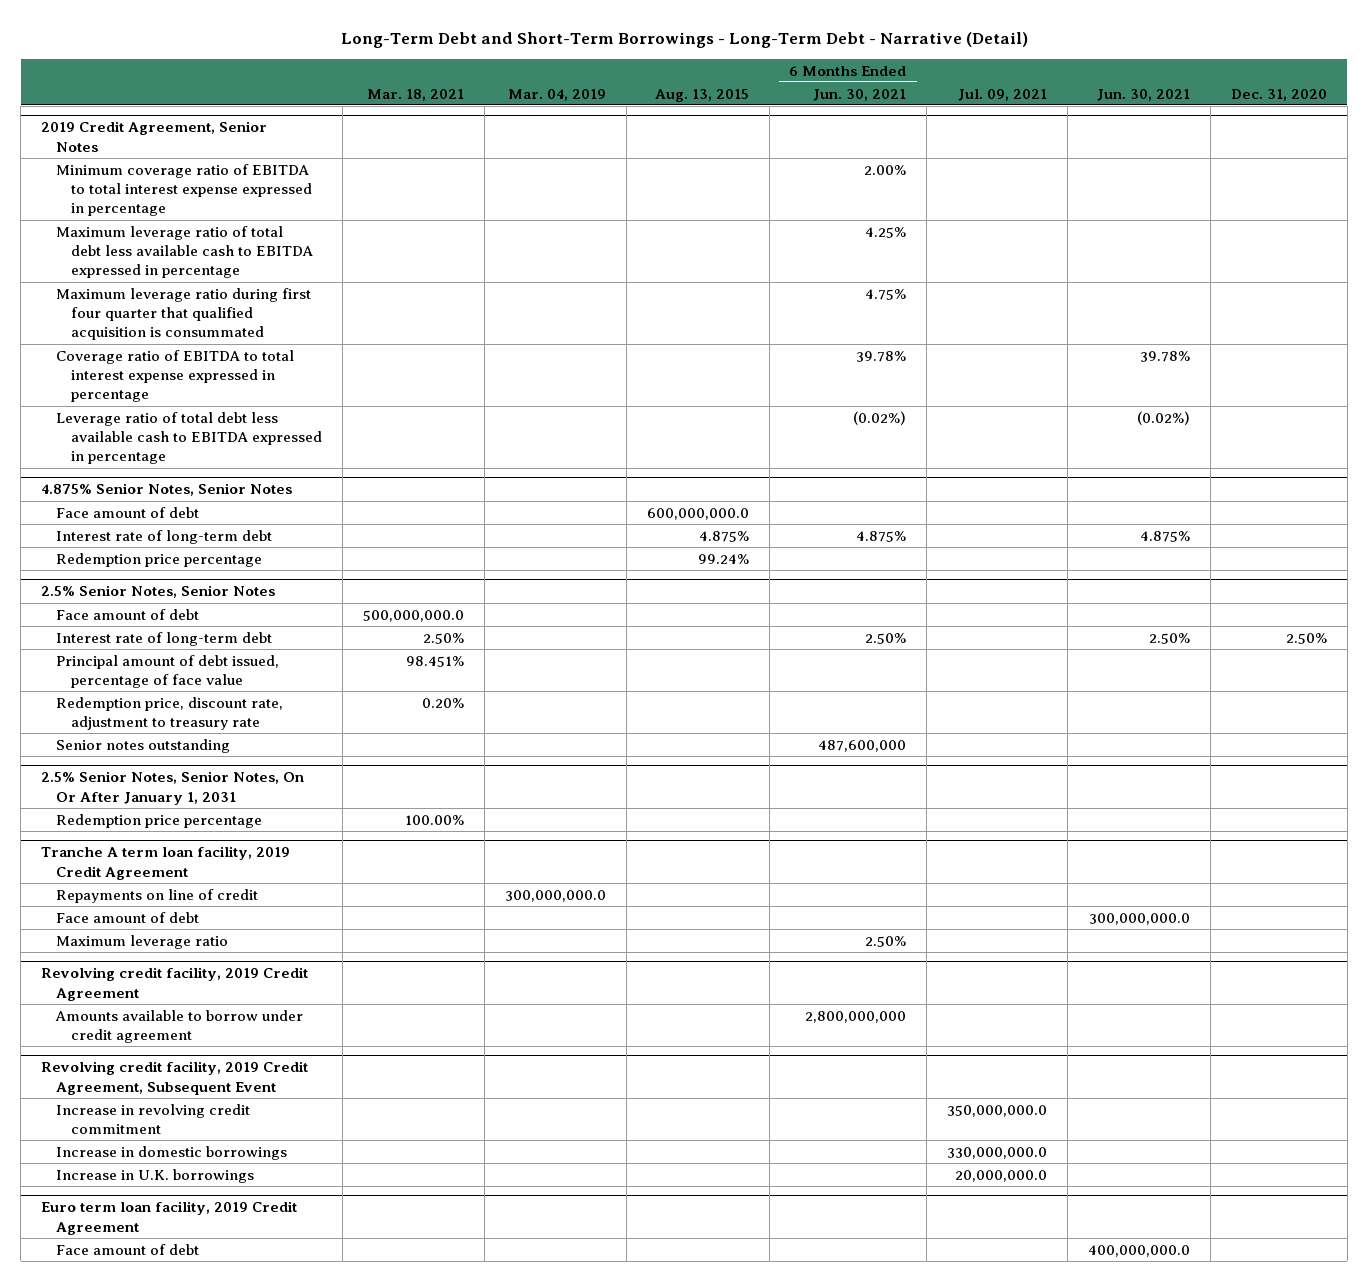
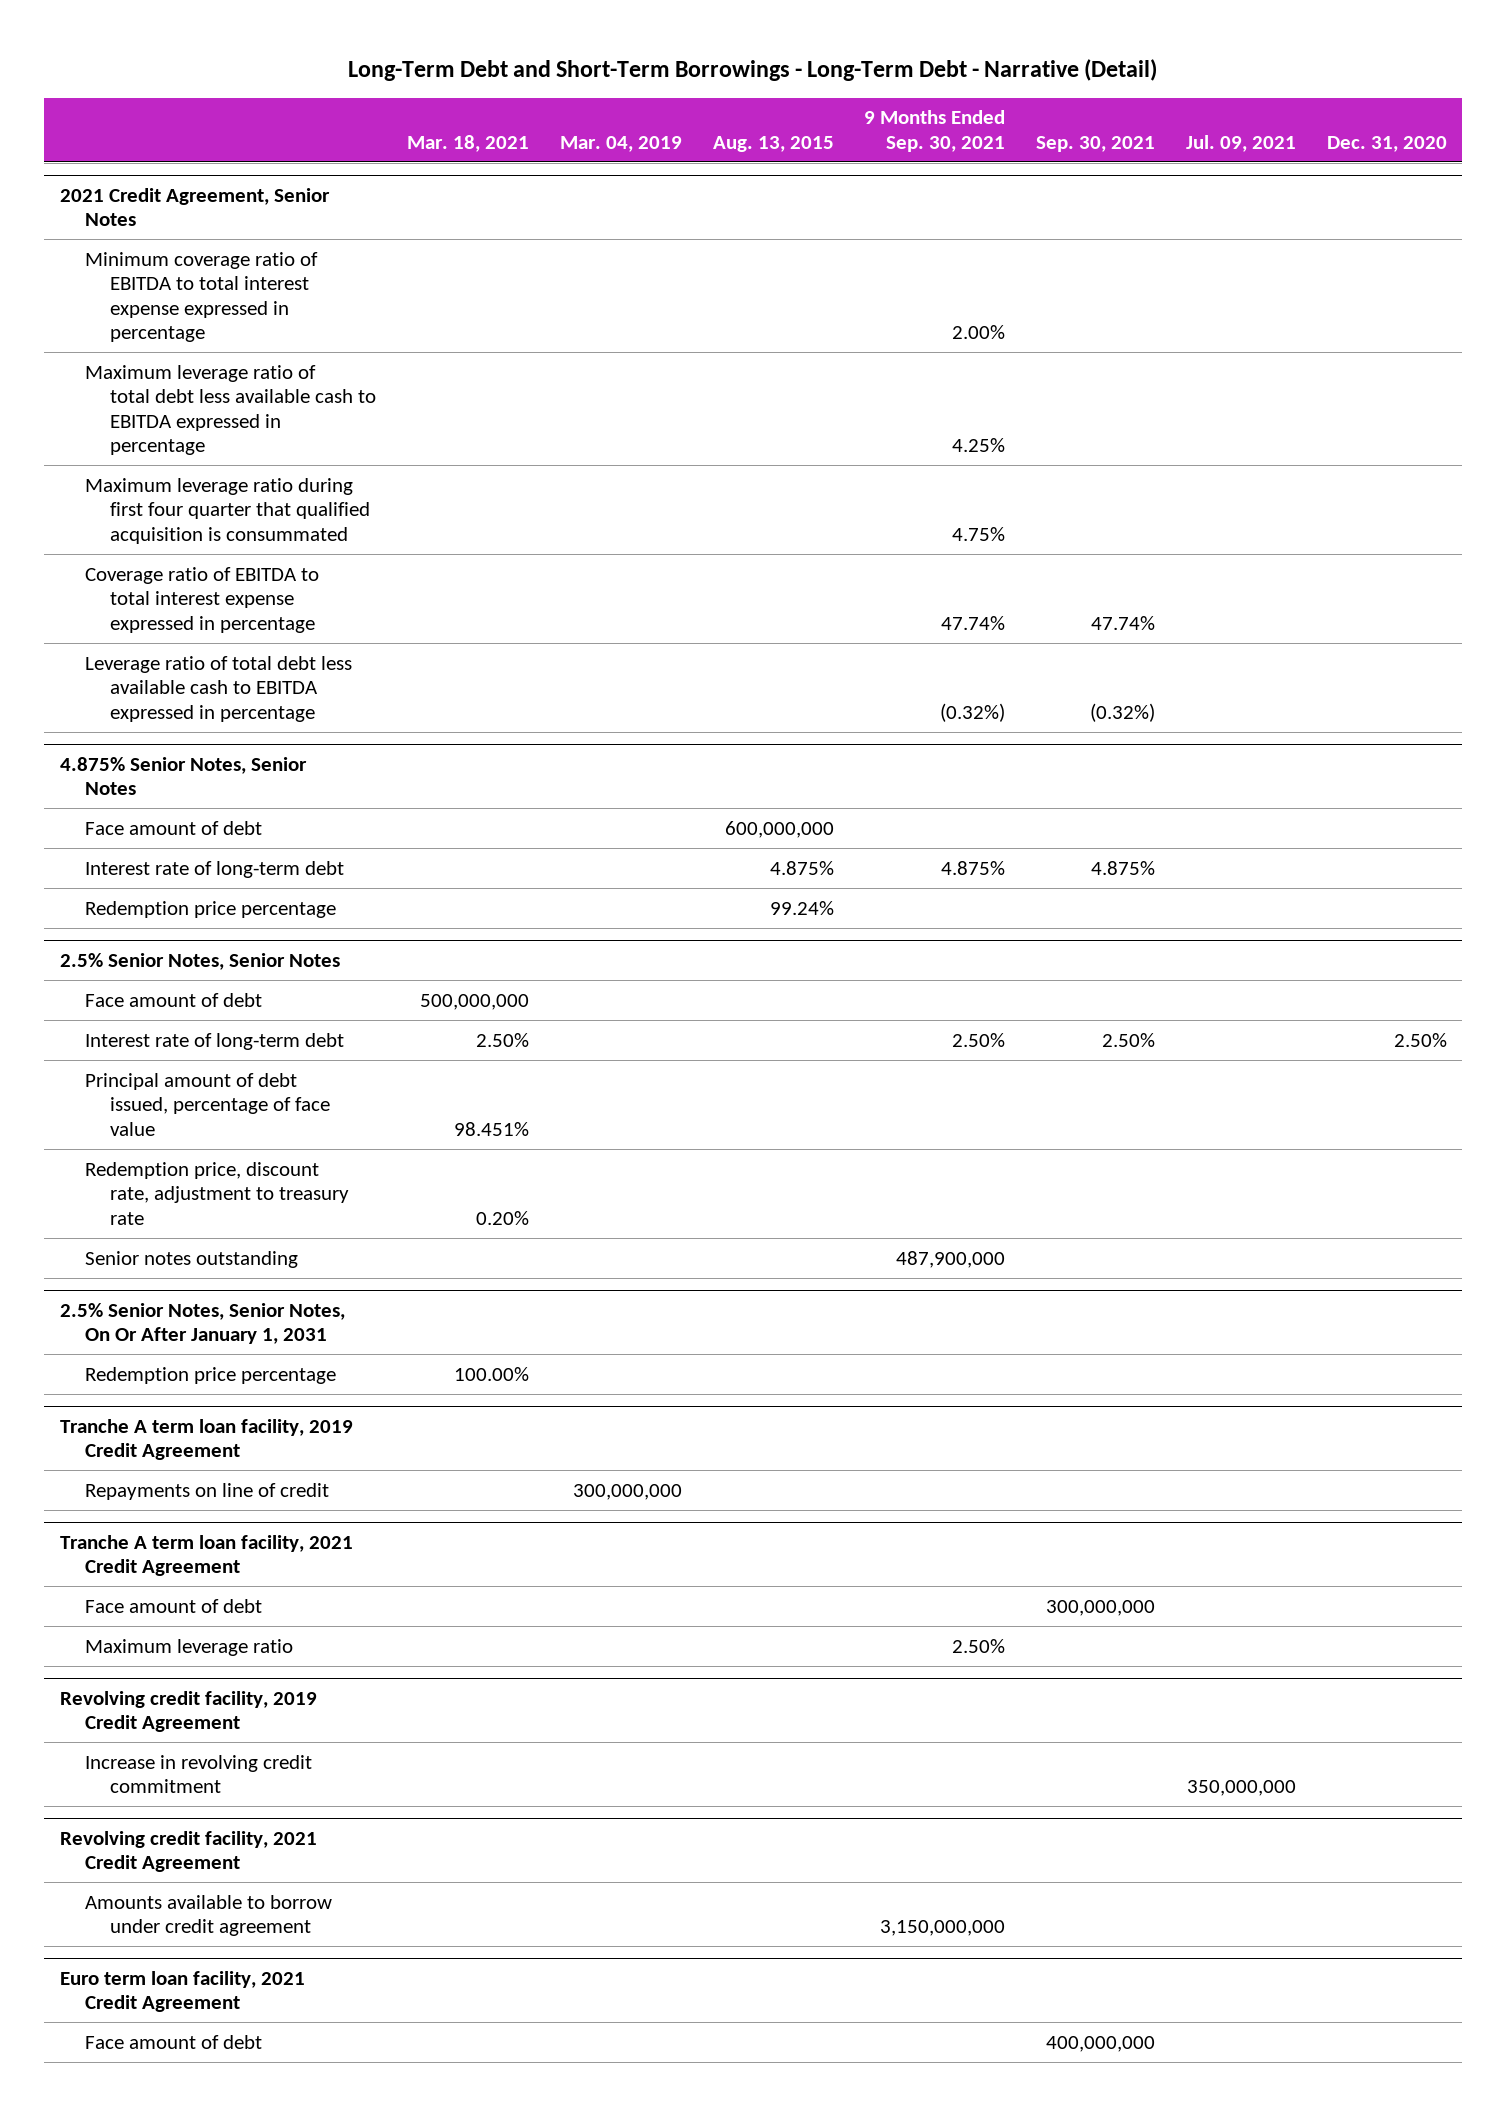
- | Mar. 18, 2021 | Mar. 04, 2019 | Aug. 13, 2015 | 6 Months Ended Jun. 30, 2021 | Jul. 09, 2021 | Jun. 30, 2021 | Dec. 31, 2020
+ | Mar. 18, 2021 | Mar. 04, 2019 | Aug. 13, 2015 | 9 Months Ended Sep. 30, 2021 | Sep. 30, 2021 | Jul. 09, 2021 | Dec. 31, 2020
- 2019 Credit Agreement, Senior Notes
+ 2021 Credit Agreement, Senior Notes
@ 4.875% Senior Notes, Senior Notes
- Face amount of debt | | | 600,000,000.0 | | | |
+ Face amount of debt | | | 600,000,000 | | | |
@ 2.5% Senior Notes, Senior Notes
- Face amount of debt | 500,000,000.0 | | | | | |
+ Face amount of debt | 500,000,000 | | | | | |
@ Tranche A term loan facility, 2019 Credit Agreement
- Repayments on line of credit | | 300,000,000.0 | | | | |
- Face amount of debt | | | | | | 300,000,000.0 |
- Maximum leverage ratio | | | | 2.50% | | |
+ Repayments on line of credit | | 300,000,000 | | | | |
+ Tranche A term loan facility, 2021 Credit Agreement
+ Face amount of debt | | | | | 300,000,000 | |
+ Maximum leverage ratio | | | | 2.50% | | |
@ Revolving credit facility, 2019 Credit Agreement
- Amounts available to borrow under credit agreement | | | | 2,800,000,000 | | |
- Revolving credit facility, 2019 Credit Agreement, Subsequent Event
- Increase in revolving credit commitment | | | | | 350,000,000.0 | |
- Increase in domestic borrowings | | | | | 330,000,000.0 | |
- Increase in U.K. borrowings | | | | | 20,000,000.0 | |
- Euro term loan facility, 2019 Credit Agreement
@ Revolving credit facility, 2019 Credit Agreement
+ Increase in revolving credit commitment | | | | | | 350,000,000 |
+ Revolving credit facility, 2021 Credit Agreement
+ Amounts available to borrow under credit agreement | | | | 3,150,000,000 | | |
+ Euro term loan facility, 2021 Credit Agreement

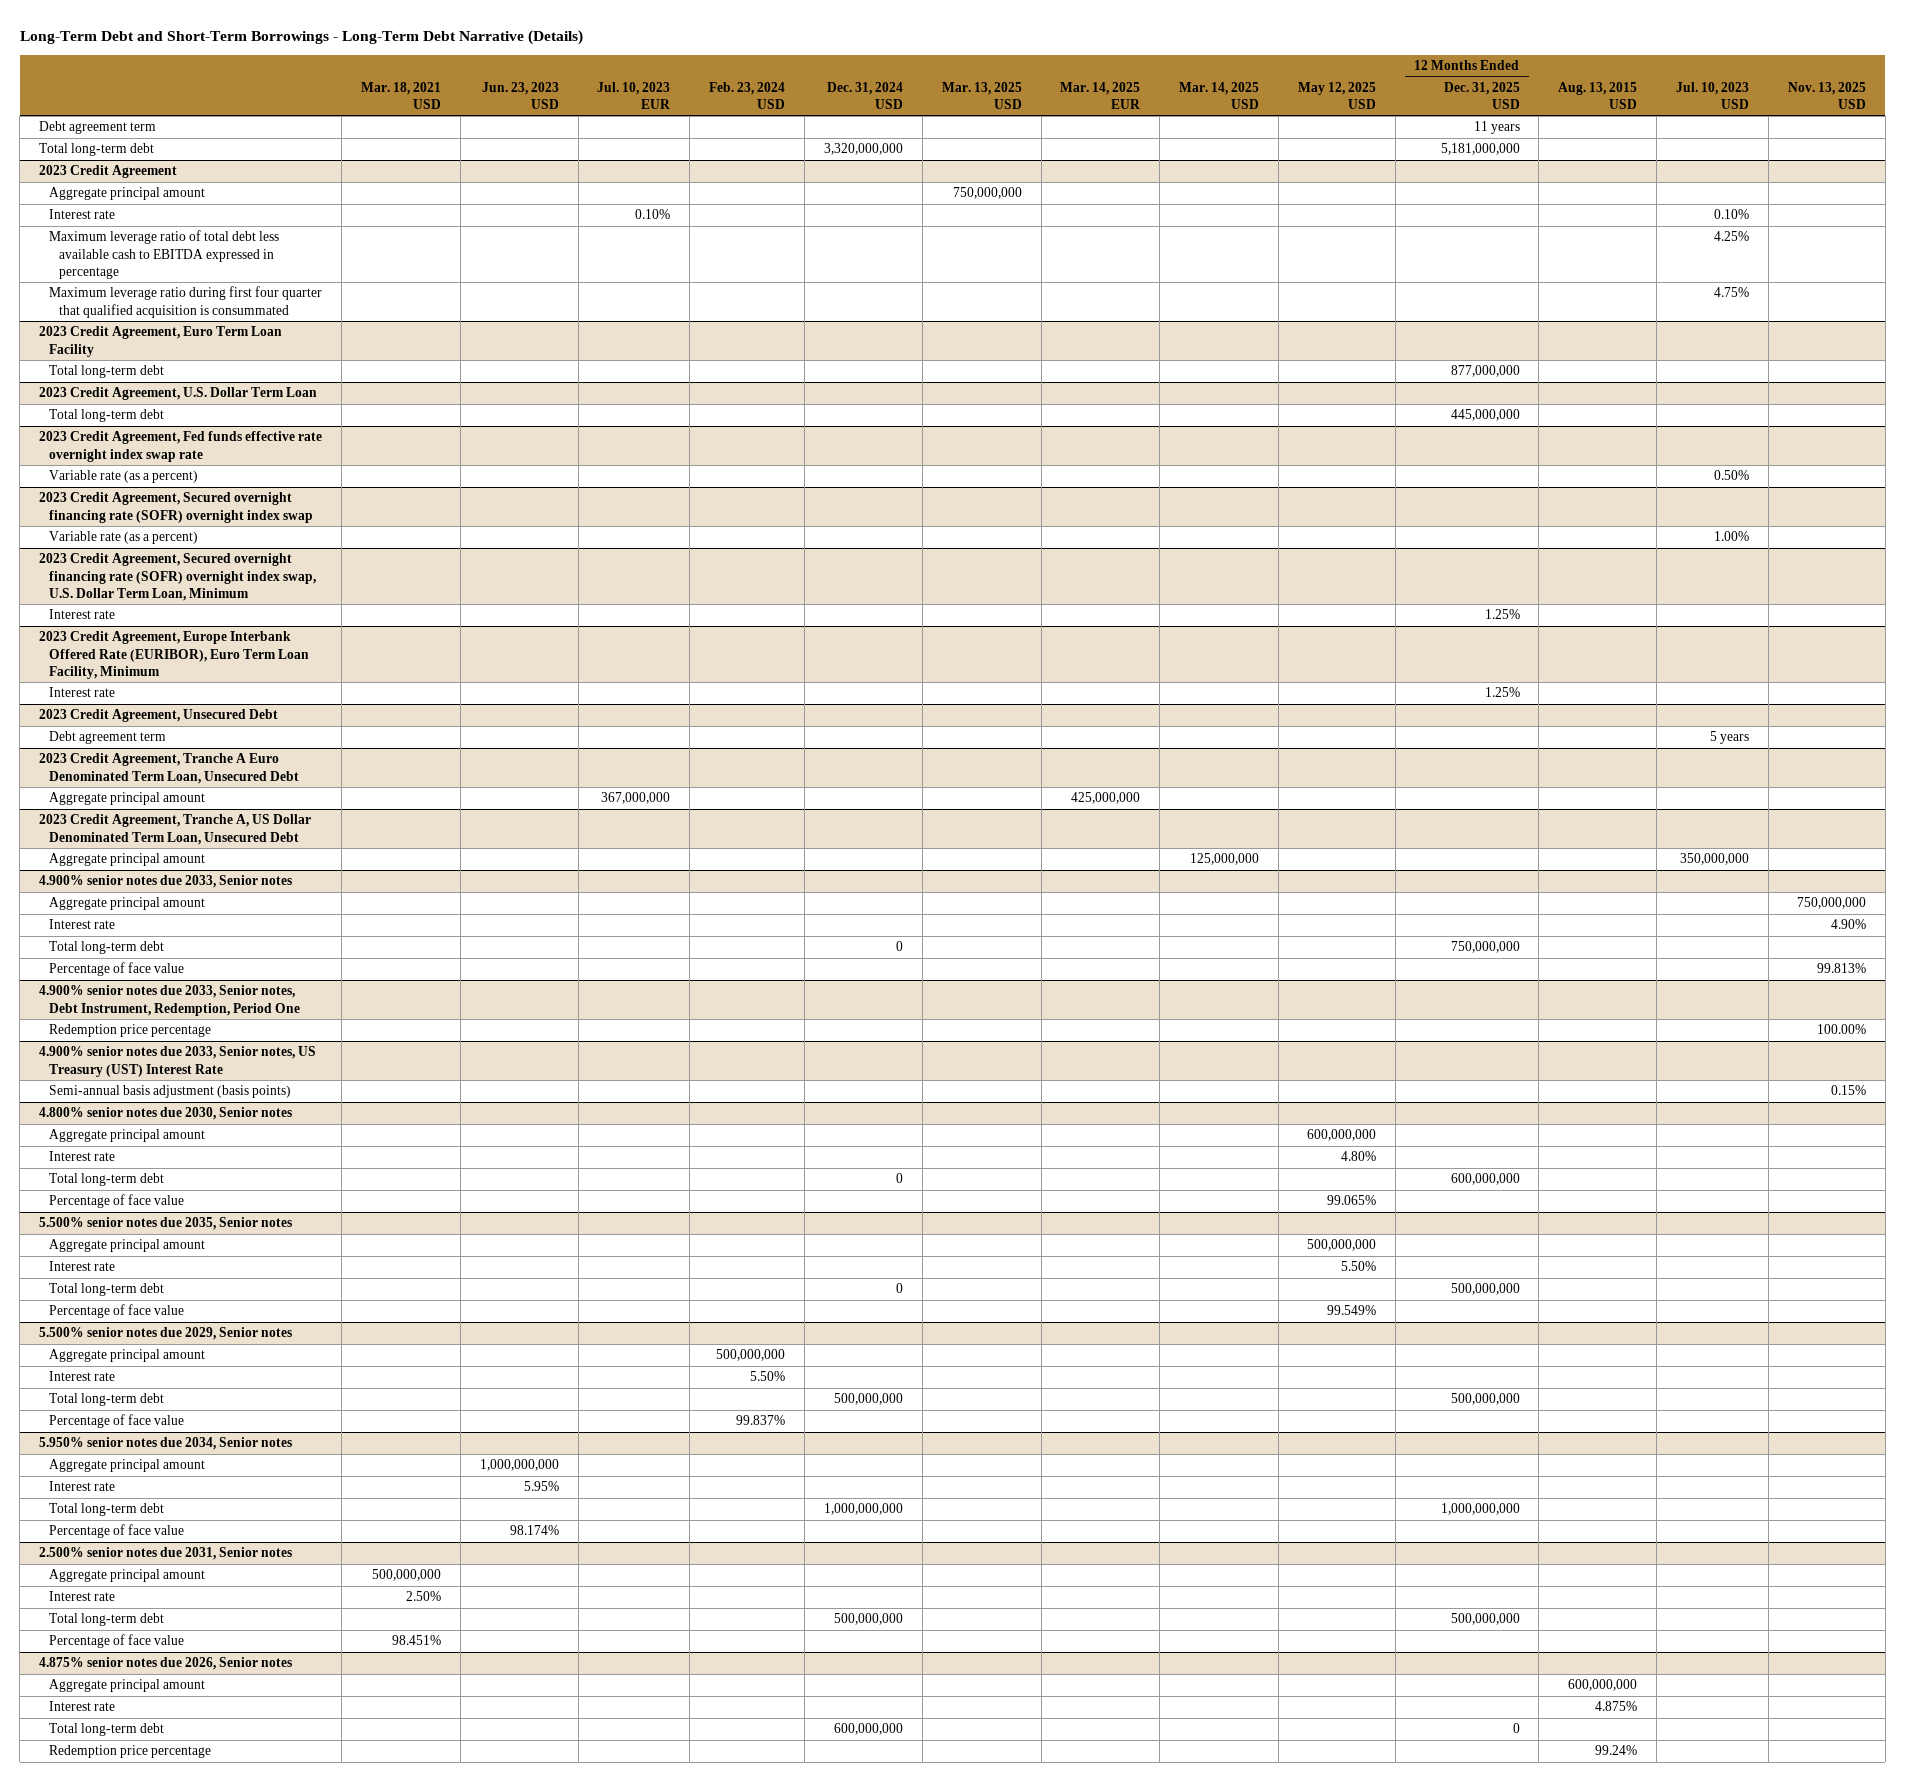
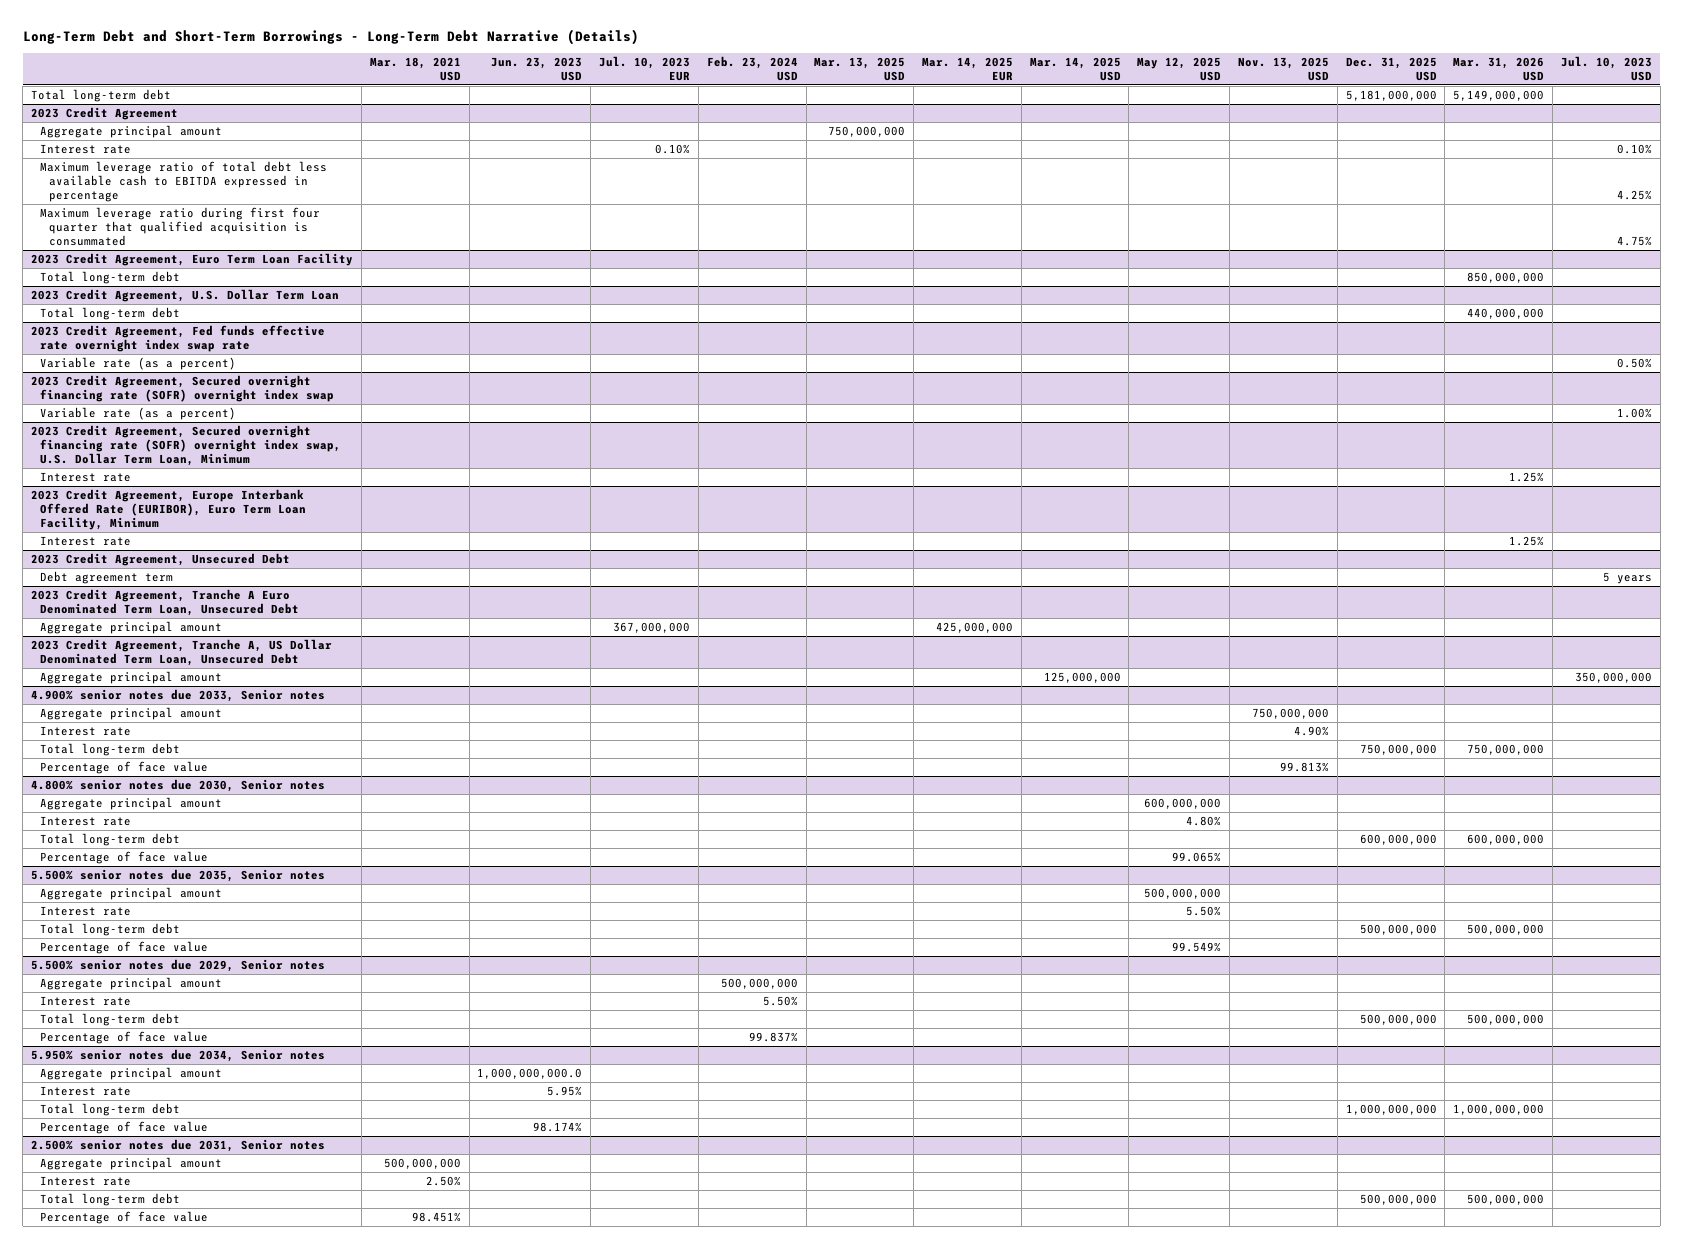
- | Mar. 18, 2021 USD | Jun. 23, 2023 USD | Jul. 10, 2023 EUR | Feb. 23, 2024 USD | Dec. 31, 2024 USD | Mar. 13, 2025 USD | Mar. 14, 2025 EUR | Mar. 14, 2025 USD | May 12, 2025 USD | 12 Months Ended Dec. 31, 2025 USD | Aug. 13, 2015 USD | Jul. 10, 2023 USD | Nov. 13, 2025 USD
+ | Mar. 18, 2021 USD | Jun. 23, 2023 USD | Jul. 10, 2023 EUR | Feb. 23, 2024 USD | Mar. 13, 2025 USD | Mar. 14, 2025 EUR | Mar. 14, 2025 USD | May 12, 2025 USD | Nov. 13, 2025 USD | Dec. 31, 2025 USD | Mar. 31, 2026 USD | Jul. 10, 2023 USD
- Debt agreement term | | | | | | | | | | 11 years | | |
- 4.900% senior notes due 2033, Senior notes, Debt Instrument, Redemption, Period One
- Redemption price percentage | | | | | | | | | | | | | 100.00%
- 4.900% senior notes due 2033, Senior notes, US Treasury (UST) Interest Rate
- Semi-annual basis adjustment (basis points) | | | | | | | | | | | | | 0.15%
@ 5.950% senior notes due 2034, Senior notes
- Aggregate principal amount | | 1,000,000,000 | | | | | | | | | | |
+ Aggregate principal amount | | 1,000,000,000.0 | | | | | | | | | |
- 4.875% senior notes due 2026, Senior notes
- Aggregate principal amount | | | | | | | | | | | 600,000,000 | |
- Interest rate | | | | | | | | | | | 4.875% | |
- Total long-term debt | | | | | 600,000,000 | | | | | 0 | | |
- Redemption price percentage | | | | | | | | | | | 99.24% | |

